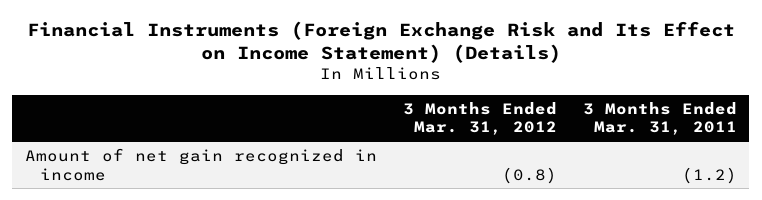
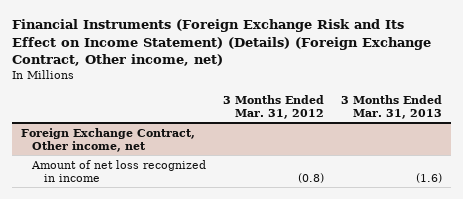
- Financial Instruments (Foreign Exchange Risk and Its Effect on Income Statement) (Details)
+ Financial Instruments (Foreign Exchange Risk and Its Effect on Income Statement) (Details) (Foreign Exchange Contract, Other income, net)
- | 3 Months Ended Mar. 31, 2012 | 3 Months Ended Mar. 31, 2011
+ | 3 Months Ended Mar. 31, 2012 | 3 Months Ended Mar. 31, 2013
- Amount of net gain recognized in income | (0.8) | (1.2)
+ Foreign Exchange Contract, Other income, net
+ Amount of net loss recognized in income | (0.8) | (1.6)

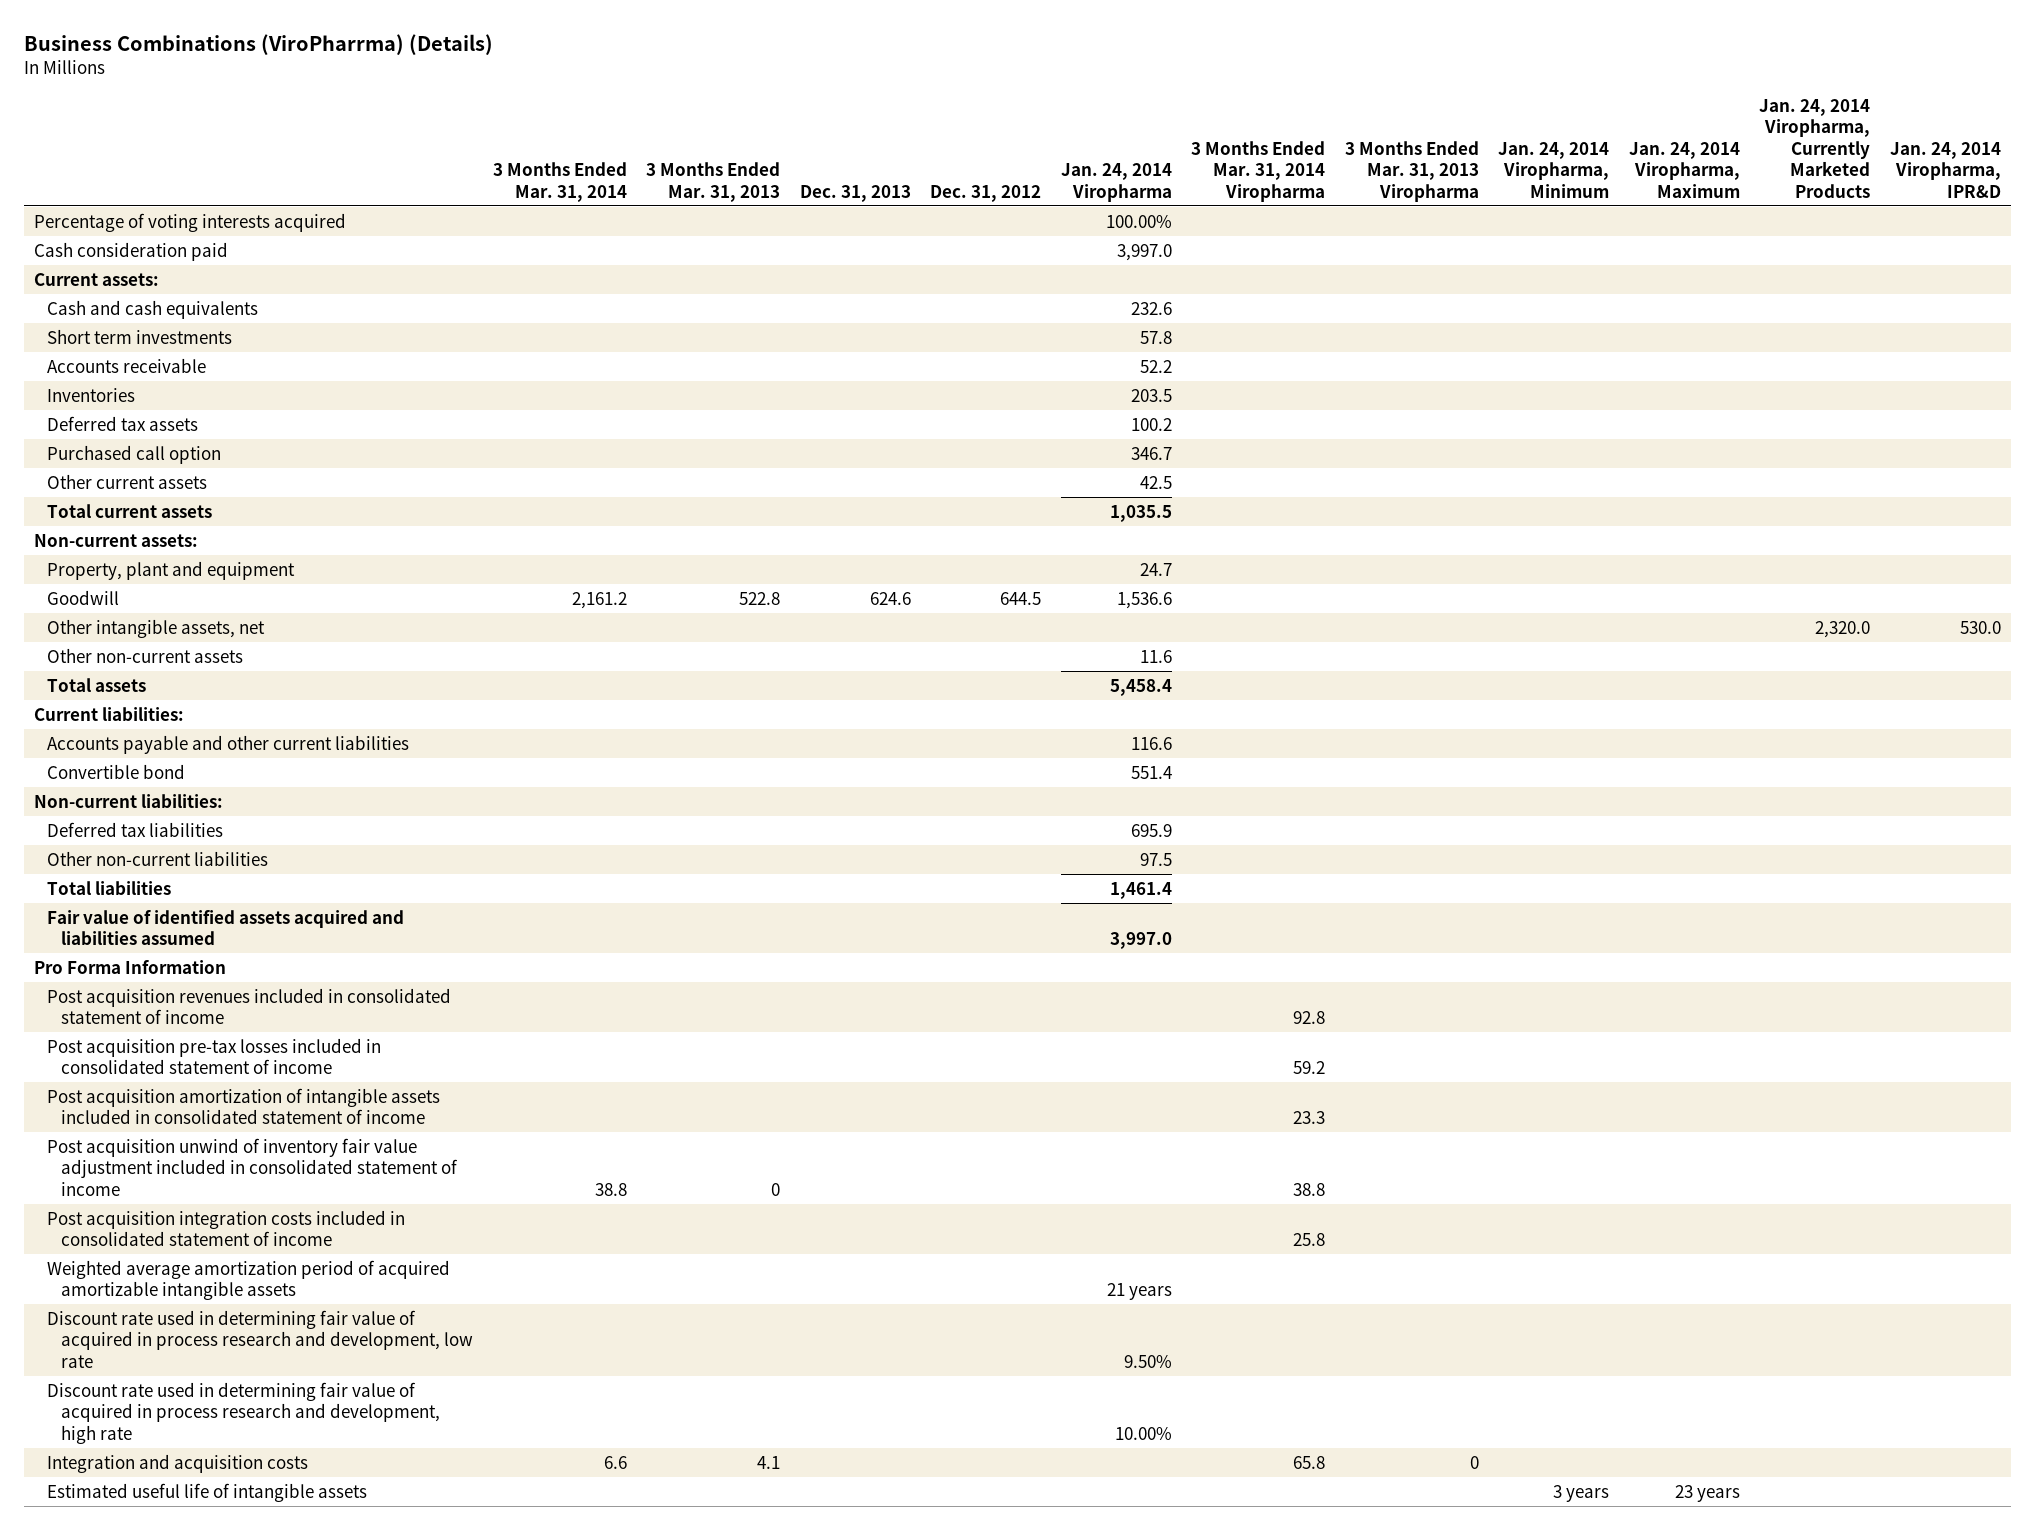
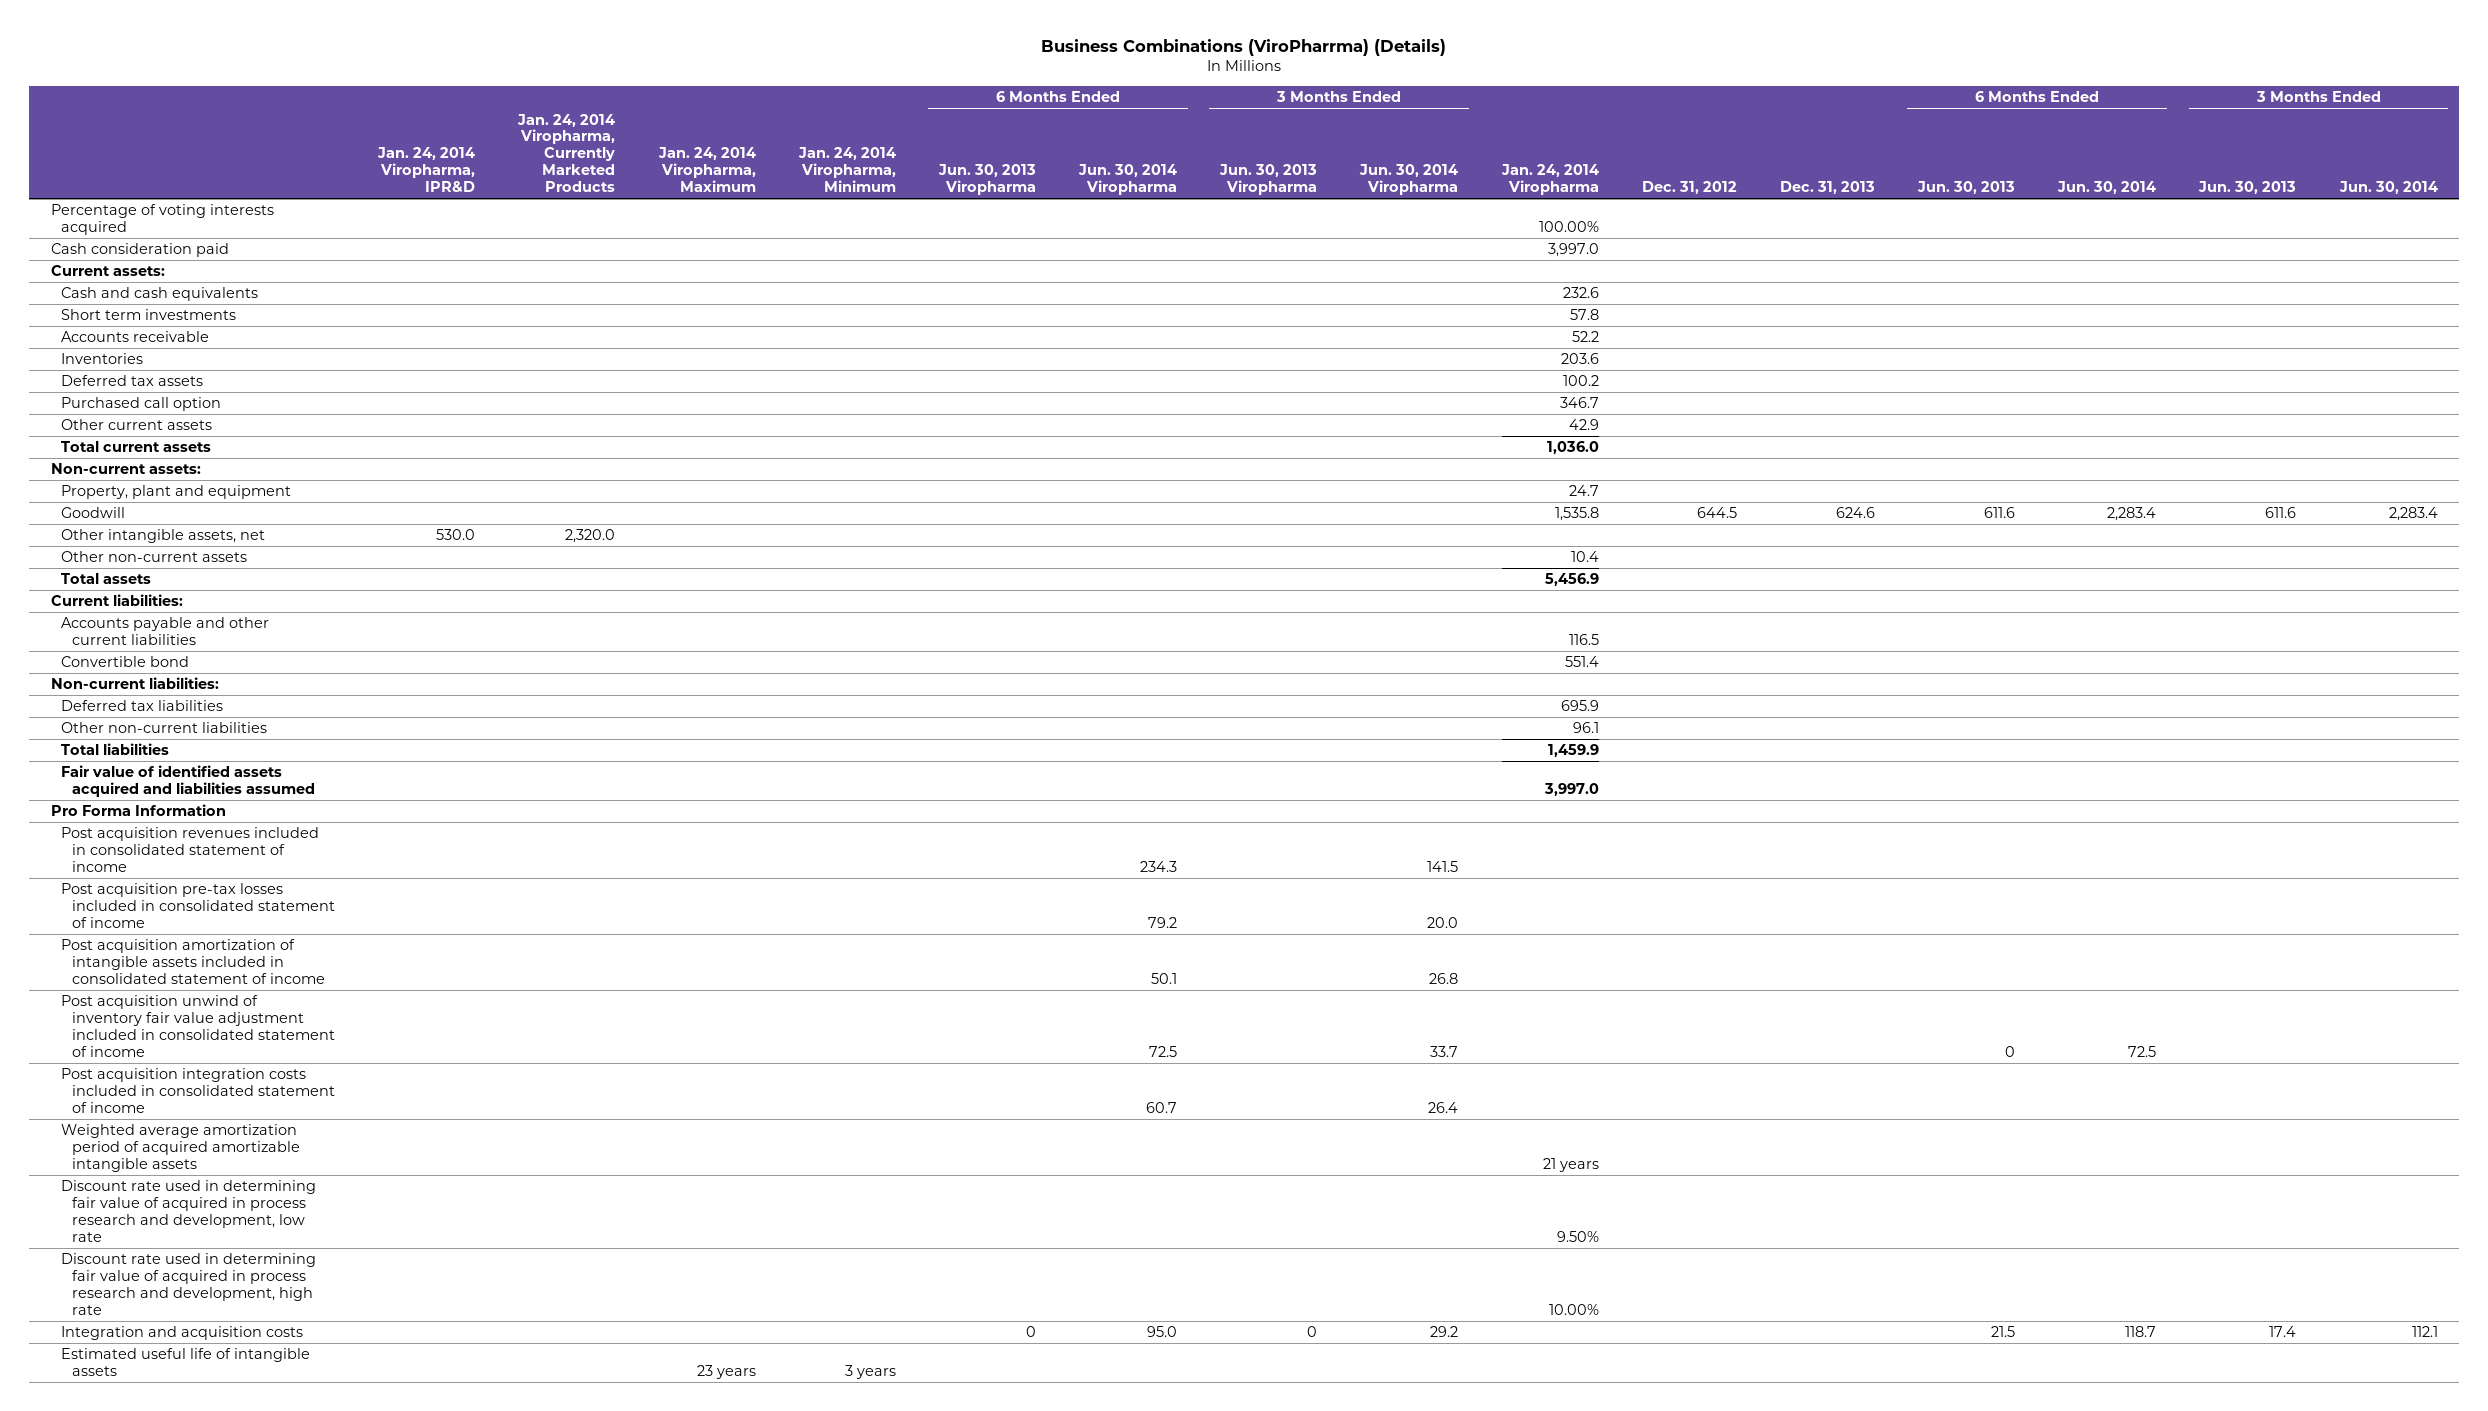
- | 3 Months Ended Mar. 31, 2014 | 3 Months Ended Mar. 31, 2013 | Dec. 31, 2013 | Dec. 31, 2012 | Jan. 24, 2014 Viropharma | 3 Months Ended Mar. 31, 2014 Viropharma | 3 Months Ended Mar. 31, 2013 Viropharma | Jan. 24, 2014 Viropharma, Minimum | Jan. 24, 2014 Viropharma, Maximum | Jan. 24, 2014 Viropharma, Currently Marketed Products | Jan. 24, 2014 Viropharma, IPR&D
+ | Jan. 24, 2014 Viropharma, IPR&D | Jan. 24, 2014 Viropharma, Currently Marketed Products | Jan. 24, 2014 Viropharma, Maximum | Jan. 24, 2014 Viropharma, Minimum | 6 Months Ended Jun. 30, 2013 Viropharma | 6 Months Ended Jun. 30, 2014 Viropharma | 3 Months Ended Jun. 30, 2013 Viropharma | 3 Months Ended Jun. 30, 2014 Viropharma | Jan. 24, 2014 Viropharma | Dec. 31, 2012 | Dec. 31, 2013 | 6 Months Ended Jun. 30, 2013 | 6 Months Ended Jun. 30, 2014 | 3 Months Ended Jun. 30, 2013 | 3 Months Ended Jun. 30, 2014
- Inventories | | | | | 203.5 | | | | | |
+ Inventories | | | | | | | | | 203.6 | | | | | |
- Other current assets | | | | | 42.5 | | | | | |
- Total current assets | | | | | 1,035.5 | | | | | |
+ Other current assets | | | | | | | | | 42.9 | | | | | |
+ Total current assets | | | | | | | | | 1,036.0 | | | | | |
- Goodwill | 2,161.2 | 522.8 | 624.6 | 644.5 | 1,536.6 | | | | | |
+ Goodwill | | | | | | | | | 1,535.8 | 644.5 | 624.6 | 611.6 | 2,283.4 | 611.6 | 2,283.4
- Other non-current assets | | | | | 11.6 | | | | | |
- Total assets | | | | | 5,458.4 | | | | | |
+ Other non-current assets | | | | | | | | | 10.4 | | | | | |
+ Total assets | | | | | | | | | 5,456.9 | | | | | |
- Accounts payable and other current liabilities | | | | | 116.6 | | | | | |
+ Accounts payable and other current liabilities | | | | | | | | | 116.5 | | | | | |
- Other non-current liabilities | | | | | 97.5 | | | | | |
- Total liabilities | | | | | 1,461.4 | | | | | |
+ Other non-current liabilities | | | | | | | | | 96.1 | | | | | |
+ Total liabilities | | | | | | | | | 1,459.9 | | | | | |

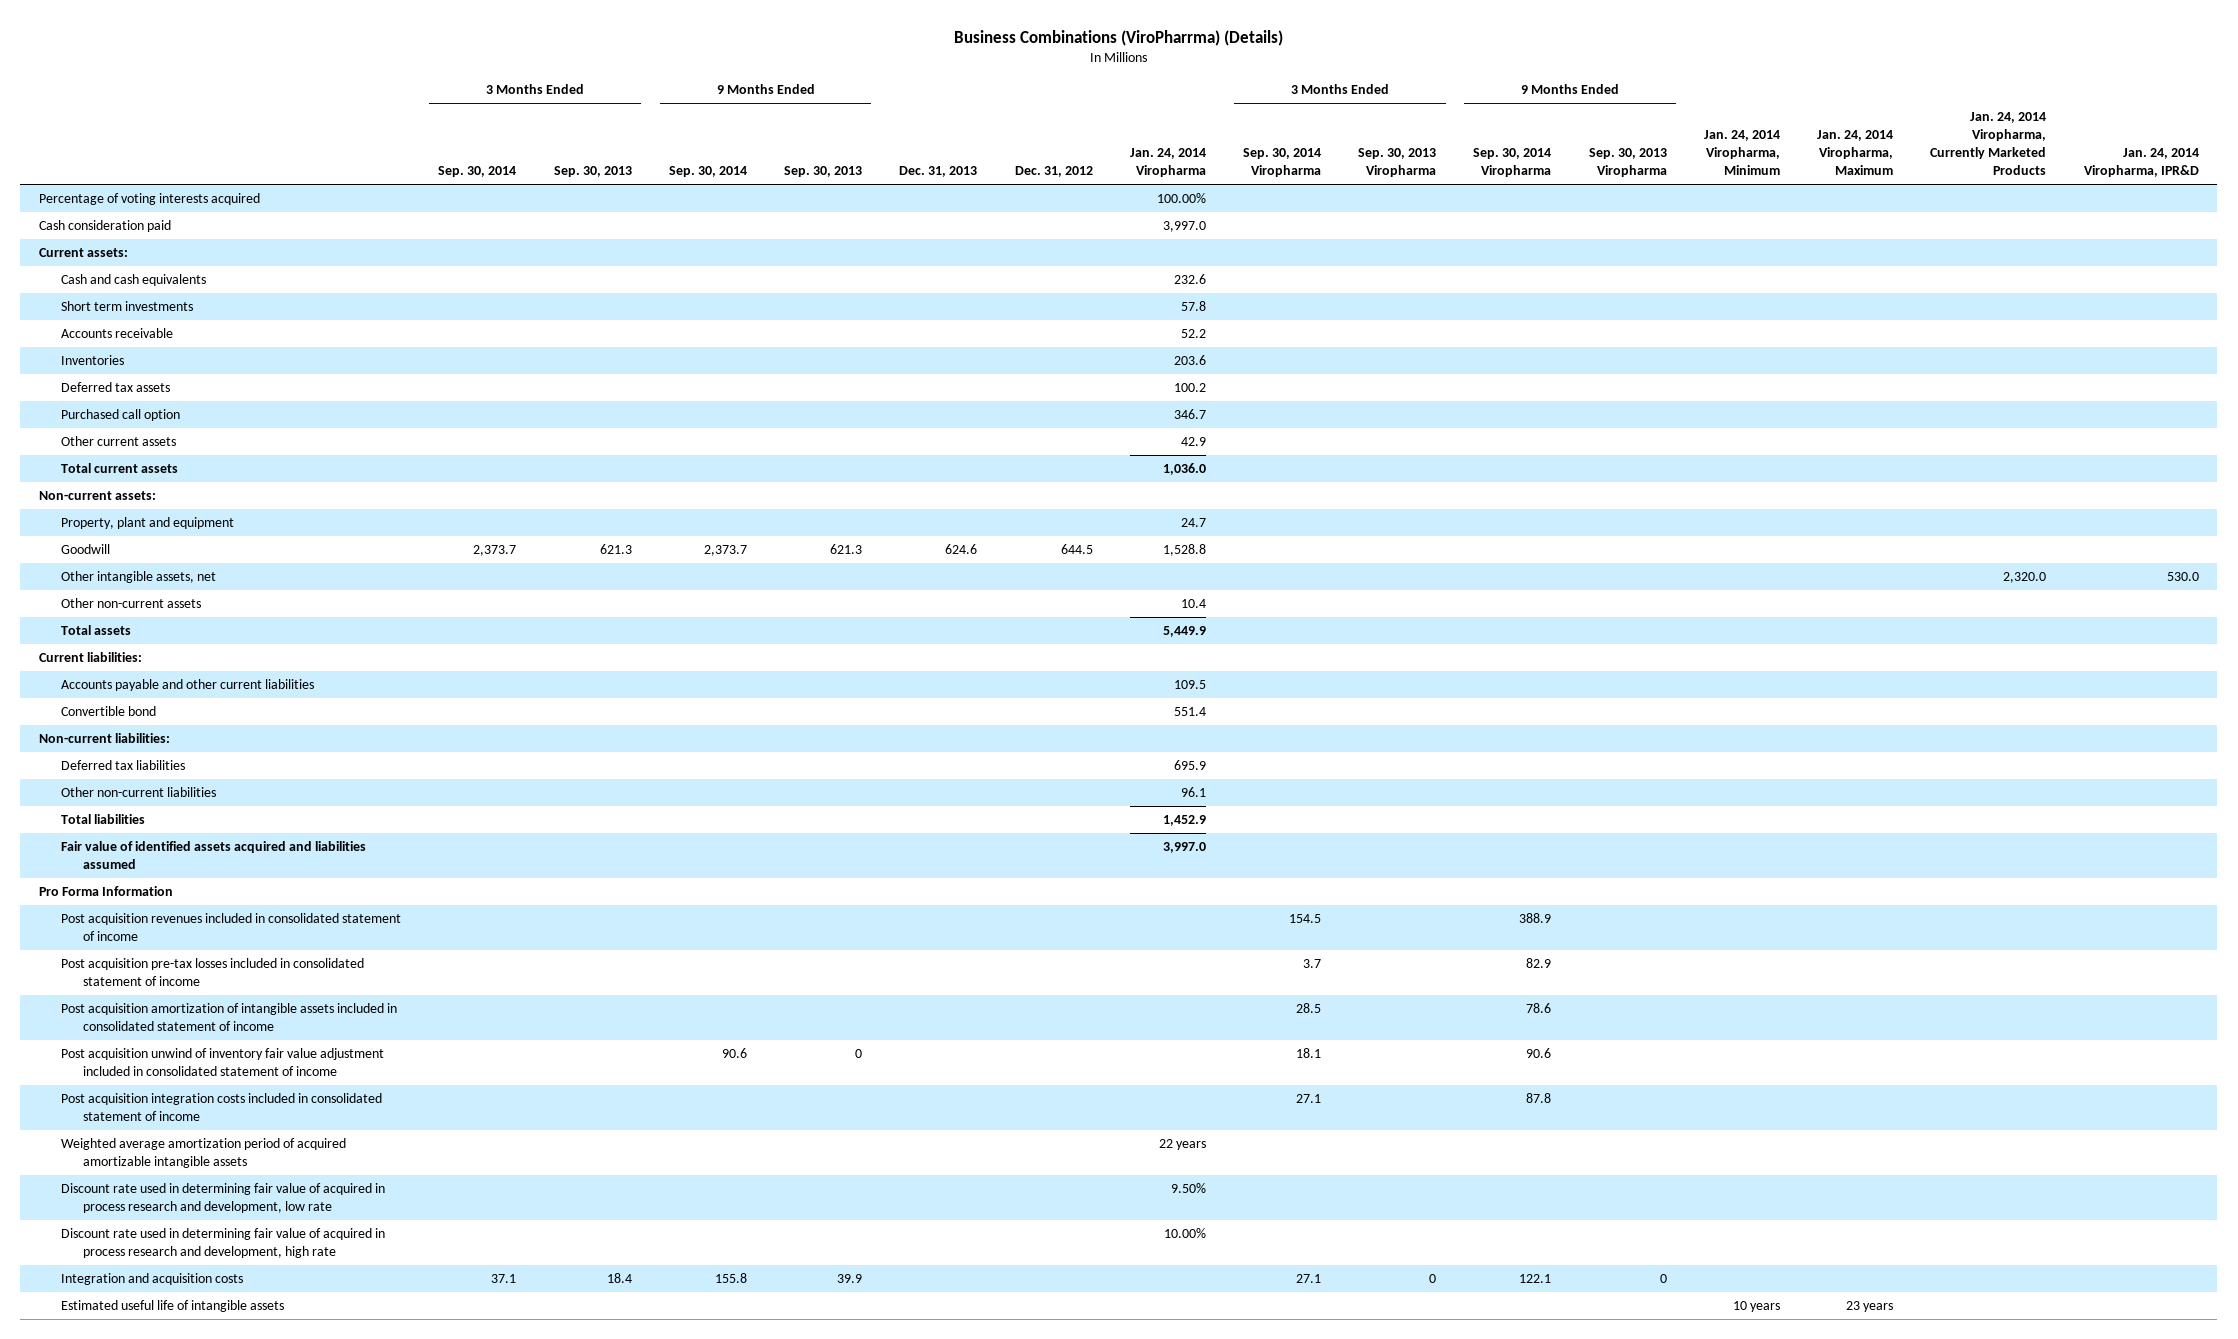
- | Jan. 24, 2014 Viropharma, IPR&D | Jan. 24, 2014 Viropharma, Currently Marketed Products | Jan. 24, 2014 Viropharma, Maximum | Jan. 24, 2014 Viropharma, Minimum | 6 Months Ended Jun. 30, 2013 Viropharma | 6 Months Ended Jun. 30, 2014 Viropharma | 3 Months Ended Jun. 30, 2013 Viropharma | 3 Months Ended Jun. 30, 2014 Viropharma | Jan. 24, 2014 Viropharma | Dec. 31, 2012 | Dec. 31, 2013 | 6 Months Ended Jun. 30, 2013 | 6 Months Ended Jun. 30, 2014 | 3 Months Ended Jun. 30, 2013 | 3 Months Ended Jun. 30, 2014
+ | 3 Months Ended Sep. 30, 2014 | 3 Months Ended Sep. 30, 2013 | 9 Months Ended Sep. 30, 2014 | 9 Months Ended Sep. 30, 2013 | Dec. 31, 2013 | Dec. 31, 2012 | Jan. 24, 2014 Viropharma | 3 Months Ended Sep. 30, 2014 Viropharma | 3 Months Ended Sep. 30, 2013 Viropharma | 9 Months Ended Sep. 30, 2014 Viropharma | 9 Months Ended Sep. 30, 2013 Viropharma | Jan. 24, 2014 Viropharma, Minimum | Jan. 24, 2014 Viropharma, Maximum | Jan. 24, 2014 Viropharma, Currently Marketed Products | Jan. 24, 2014 Viropharma, IPR&D
- Goodwill | | | | | | | | | 1,535.8 | 644.5 | 624.6 | 611.6 | 2,283.4 | 611.6 | 2,283.4
+ Goodwill | 2,373.7 | 621.3 | 2,373.7 | 621.3 | 624.6 | 644.5 | 1,528.8 | | | | | | | |
- Total assets | | | | | | | | | 5,456.9 | | | | | |
+ Total assets | | | | | | | 5,449.9 | | | | | | | |
- Accounts payable and other current liabilities | | | | | | | | | 116.5 | | | | | |
+ Accounts payable and other current liabilities | | | | | | | 109.5 | | | | | | | |
- Total liabilities | | | | | | | | | 1,459.9 | | | | | |
+ Total liabilities | | | | | | | 1,452.9 | | | | | | | |
- Weighted average amortization period of acquired amortizable intangible assets | | | | | | | | | 21 years | | | | | |
+ Weighted average amortization period of acquired amortizable intangible assets | | | | | | | 22 years | | | | | | | |
- Estimated useful life of intangible assets | | | 23 years | 3 years | | | | | | | | | | |
+ Estimated useful life of intangible assets | | | | | | | | | | | | 10 years | 23 years | |

